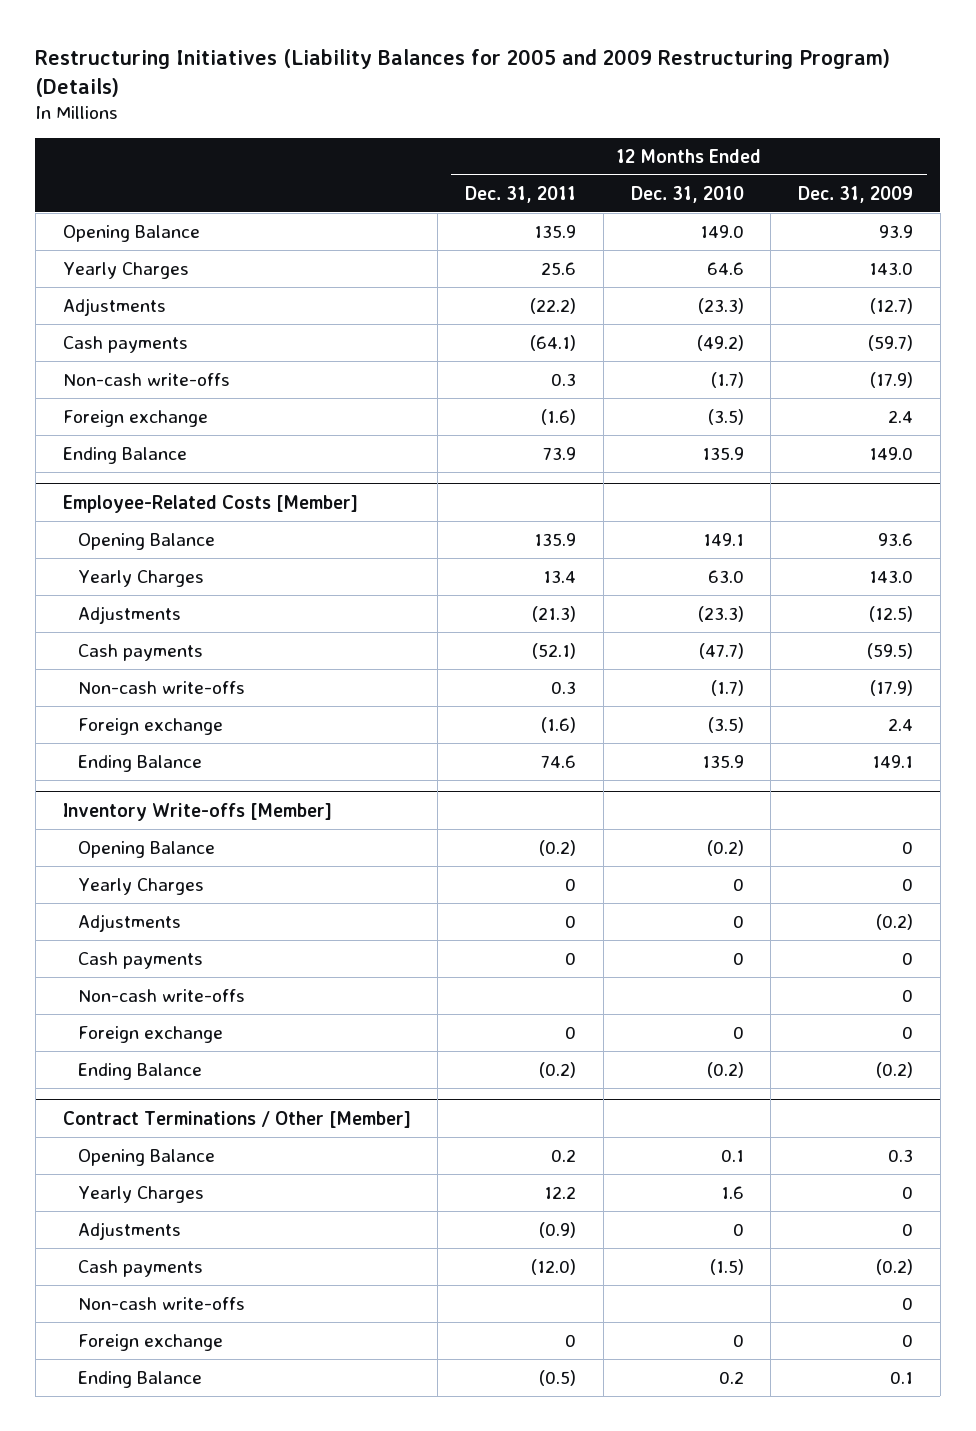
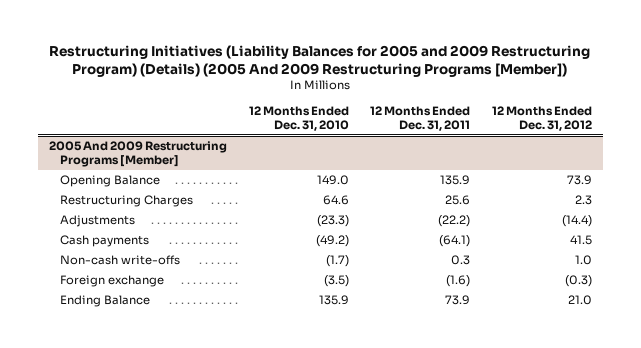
- Restructuring Initiatives (Liability Balances for 2005 and 2009 Restructuring Program) (Details)
+ Restructuring Initiatives (Liability Balances for 2005 and 2009 Restructuring Program) (Details) (2005 And 2009 Restructuring Programs [Member])
- | 12 Months Ended Dec. 31, 2011 | 12 Months Ended Dec. 31, 2010 | 12 Months Ended Dec. 31, 2009
+ | 12 Months Ended Dec. 31, 2010 | 12 Months Ended Dec. 31, 2011 | 12 Months Ended Dec. 31, 2012
+ 2005 And 2009 Restructuring Programs [Member]
- Yearly Charges | 25.6 | 64.6 | 143.0
+ Restructuring Charges | 64.6 | 25.6 | 2.3
- Employee-Related Costs [Member]
- Opening Balance | 135.9 | 149.1 | 93.6
- Yearly Charges | 13.4 | 63.0 | 143.0
- Adjustments | (21.3) | (23.3) | (12.5)
- Cash payments | (52.1) | (47.7) | (59.5)
- Non-cash write-offs | 0.3 | (1.7) | (17.9)
- Foreign exchange | (1.6) | (3.5) | 2.4
- Ending Balance | 74.6 | 135.9 | 149.1
- Inventory Write-offs [Member]
- Opening Balance | (0.2) | (0.2) | 0
- Yearly Charges | 0 | 0 | 0
- Adjustments | 0 | 0 | (0.2)
- Cash payments | 0 | 0 | 0
- Non-cash write-offs | | | 0
- Foreign exchange | 0 | 0 | 0
- Ending Balance | (0.2) | (0.2) | (0.2)
- Contract Terminations / Other [Member]
- Opening Balance | 0.2 | 0.1 | 0.3
- Yearly Charges | 12.2 | 1.6 | 0
- Adjustments | (0.9) | 0 | 0
- Cash payments | (12.0) | (1.5) | (0.2)
- Non-cash write-offs | | | 0
- Foreign exchange | 0 | 0 | 0
- Ending Balance | (0.5) | 0.2 | 0.1

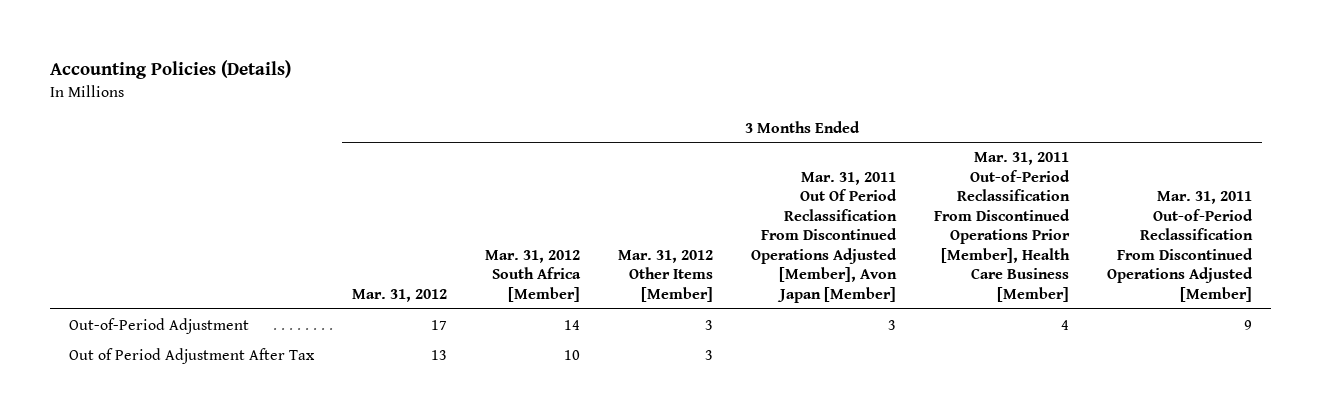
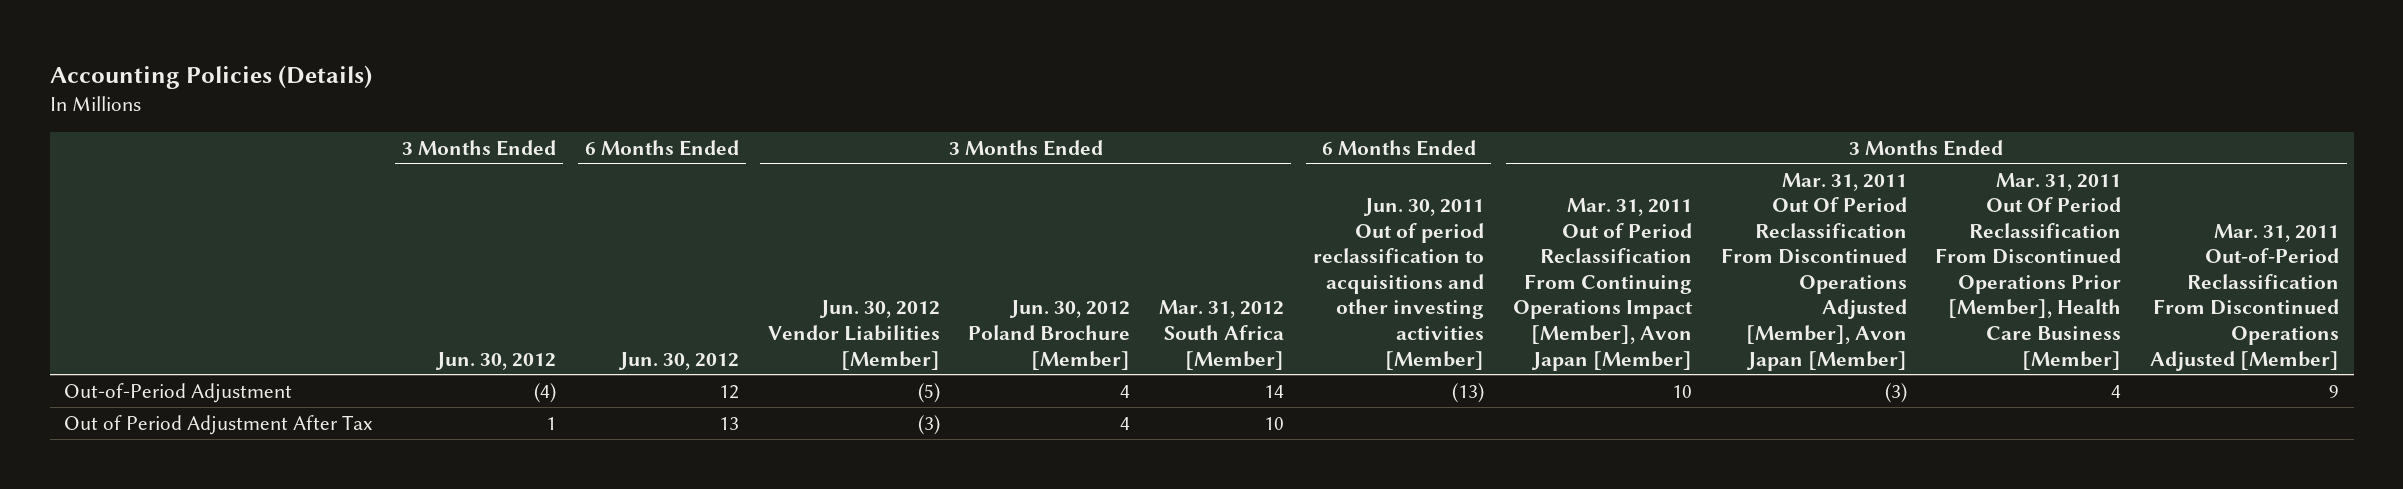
- | 3 Months Ended Mar. 31, 2012 | 3 Months Ended Mar. 31, 2012 South Africa [Member] | 3 Months Ended Mar. 31, 2012 Other Items [Member] | 3 Months Ended Mar. 31, 2011 Out Of Period Reclassification From Discontinued Operations Adjusted [Member], Avon Japan [Member] | 3 Months Ended Mar. 31, 2011 Out-of-Period Reclassification From Discontinued Operations Prior [Member], Health Care Business [Member] | 3 Months Ended Mar. 31, 2011 Out-of-Period Reclassification From Discontinued Operations Adjusted [Member]
+ | 3 Months Ended Jun. 30, 2012 | 6 Months Ended Jun. 30, 2012 | 3 Months Ended Jun. 30, 2012 Vendor Liabilities [Member] | 3 Months Ended Jun. 30, 2012 Poland Brochure [Member] | 3 Months Ended Mar. 31, 2012 South Africa [Member] | 6 Months Ended Jun. 30, 2011 Out of period reclassification to acquisitions and other investing activities [Member] | 3 Months Ended Mar. 31, 2011 Out of Period Reclassification From Continuing Operations Impact [Member], Avon Japan [Member] | 3 Months Ended Mar. 31, 2011 Out Of Period Reclassification From Discontinued Operations Adjusted [Member], Avon Japan [Member] | 3 Months Ended Mar. 31, 2011 Out Of Period Reclassification From Discontinued Operations Prior [Member], Health Care Business [Member] | 3 Months Ended Mar. 31, 2011 Out-of-Period Reclassification From Discontinued Operations Adjusted [Member]
- Out-of-Period Adjustment | 17 | 14 | 3 | 3 | 4 | 9
+ Out-of-Period Adjustment | (4) | 12 | (5) | 4 | 14 | (13) | 10 | (3) | 4 | 9

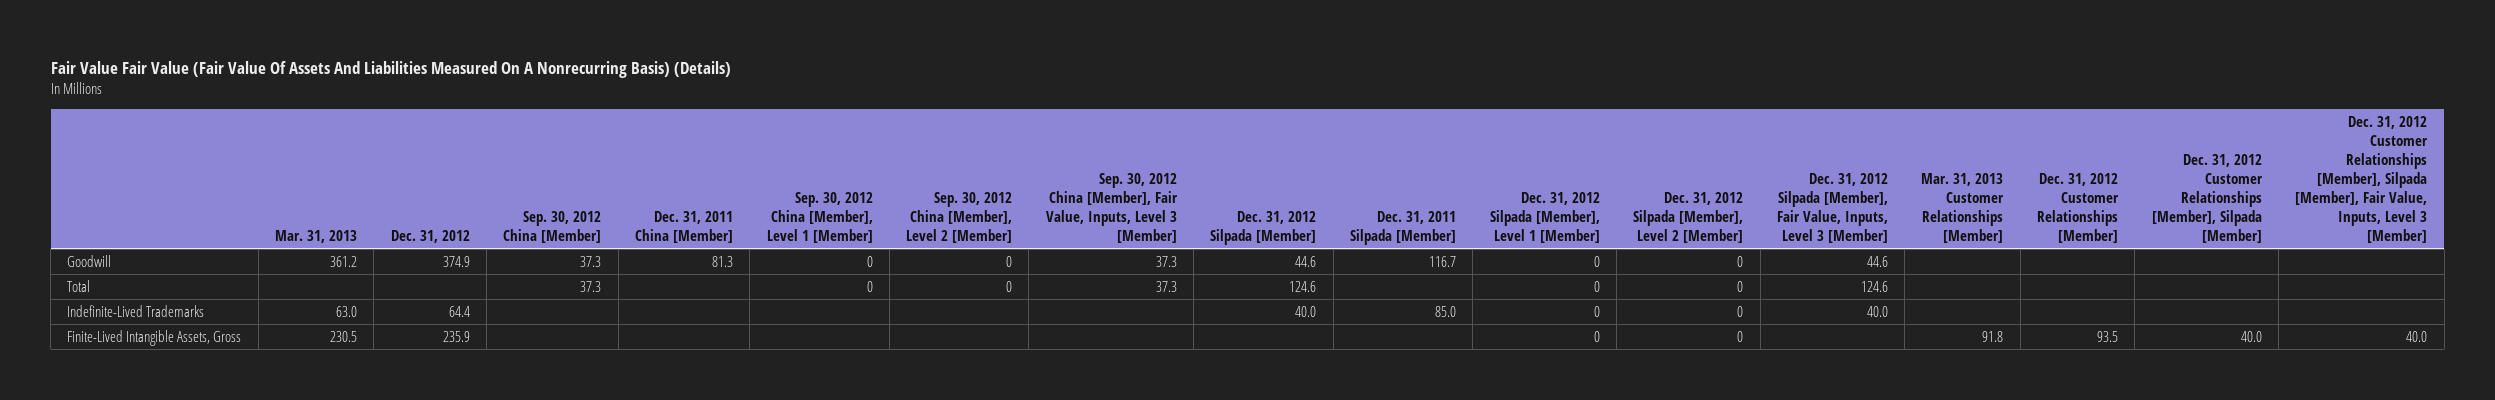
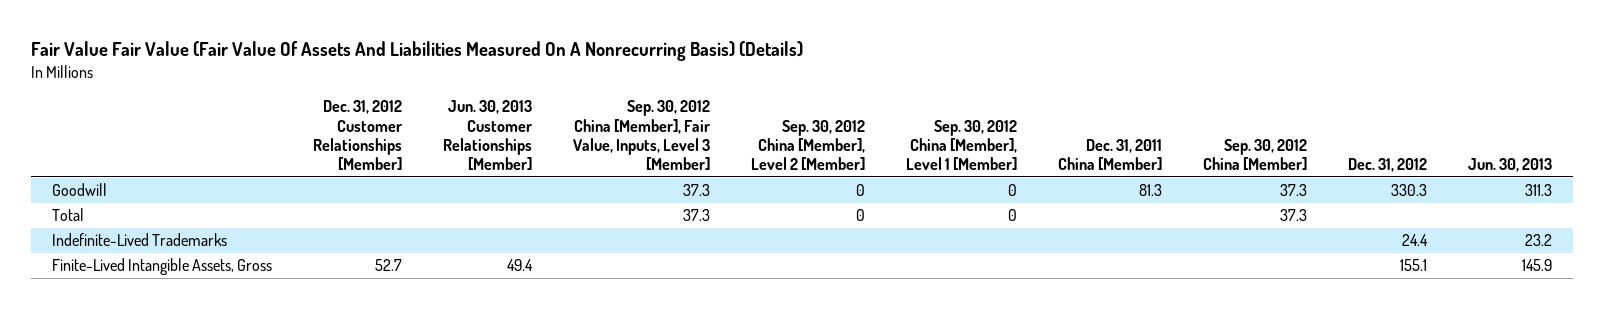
- | Mar. 31, 2013 | Dec. 31, 2012 | Sep. 30, 2012 China [Member] | Dec. 31, 2011 China [Member] | Sep. 30, 2012 China [Member], Level 1 [Member] | Sep. 30, 2012 China [Member], Level 2 [Member] | Sep. 30, 2012 China [Member], Fair Value, Inputs, Level 3 [Member] | Dec. 31, 2012 Silpada [Member] | Dec. 31, 2011 Silpada [Member] | Dec. 31, 2012 Silpada [Member], Level 1 [Member] | Dec. 31, 2012 Silpada [Member], Level 2 [Member] | Dec. 31, 2012 Silpada [Member], Fair Value, Inputs, Level 3 [Member] | Mar. 31, 2013 Customer Relationships [Member] | Dec. 31, 2012 Customer Relationships [Member] | Dec. 31, 2012 Customer Relationships [Member], Silpada [Member] | Dec. 31, 2012 Customer Relationships [Member], Silpada [Member], Fair Value, Inputs, Level 3 [Member]
+ | Dec. 31, 2012 Customer Relationships [Member] | Jun. 30, 2013 Customer Relationships [Member] | Sep. 30, 2012 China [Member], Fair Value, Inputs, Level 3 [Member] | Sep. 30, 2012 China [Member], Level 2 [Member] | Sep. 30, 2012 China [Member], Level 1 [Member] | Dec. 31, 2011 China [Member] | Sep. 30, 2012 China [Member] | Dec. 31, 2012 | Jun. 30, 2013
- Goodwill | 361.2 | 374.9 | 37.3 | 81.3 | 0 | 0 | 37.3 | 44.6 | 116.7 | 0 | 0 | 44.6 | | | |
+ Goodwill | | | 37.3 | 0 | 0 | 81.3 | 37.3 | 330.3 | 311.3
- Indefinite-Lived Trademarks | 63.0 | 64.4 | | | | | | 40.0 | 85.0 | 0 | 0 | 40.0 | | | |
- Finite-Lived Intangible Assets, Gross | 230.5 | 235.9 | | | | | | | | 0 | 0 | | 91.8 | 93.5 | 40.0 | 40.0
+ Indefinite-Lived Trademarks | | | | | | | | 24.4 | 23.2
+ Finite-Lived Intangible Assets, Gross | 52.7 | 49.4 | | | | | | 155.1 | 145.9

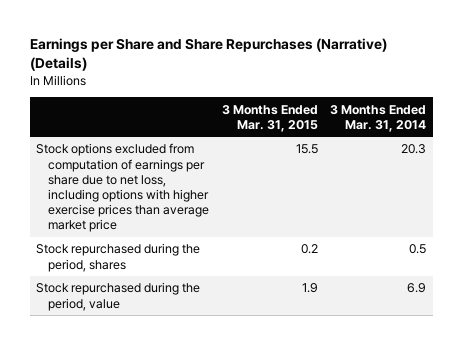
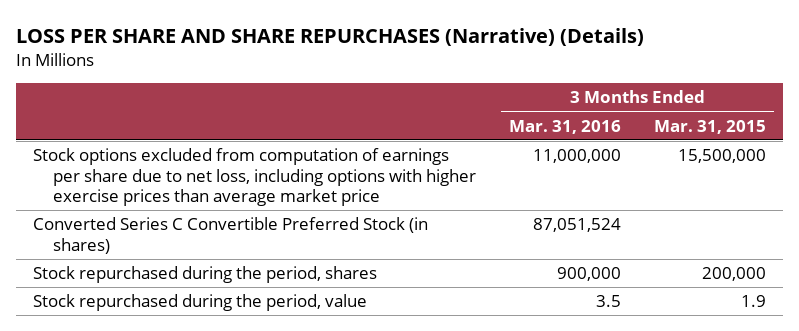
- Earnings per Share and Share Repurchases (Narrative) (Details)
+ LOSS PER SHARE AND SHARE REPURCHASES (Narrative) (Details)
- | 3 Months Ended Mar. 31, 2015 | 3 Months Ended Mar. 31, 2014
+ | 3 Months Ended Mar. 31, 2016 | 3 Months Ended Mar. 31, 2015
- Stock options excluded from computation of earnings per share due to net loss, including options with higher exercise prices than average market price | 15.5 | 20.3
- Stock repurchased during the period, shares | 0.2 | 0.5
+ Stock options excluded from computation of earnings per share due to net loss, including options with higher exercise prices than average market price | 11,000,000 | 15,500,000
+ Converted Series C Convertible Preferred Stock (in shares) | 87,051,524 |
+ Stock repurchased during the period, shares | 900,000 | 200,000

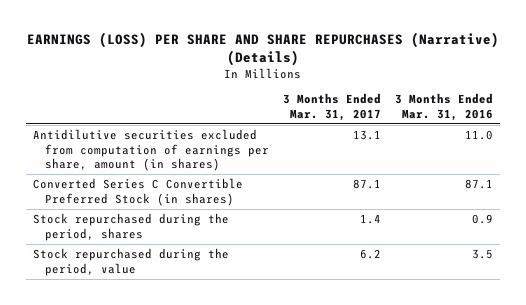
- LOSS PER SHARE AND SHARE REPURCHASES (Narrative) (Details)
+ EARNINGS (LOSS) PER SHARE AND SHARE REPURCHASES (Narrative) (Details)
- | 3 Months Ended Mar. 31, 2016 | 3 Months Ended Mar. 31, 2015
+ | 3 Months Ended Mar. 31, 2017 | 3 Months Ended Mar. 31, 2016
- Stock options excluded from computation of earnings per share due to net loss, including options with higher exercise prices than average market price | 11,000,000 | 15,500,000
- Converted Series C Convertible Preferred Stock (in shares) | 87,051,524 |
- Stock repurchased during the period, shares | 900,000 | 200,000
+ Antidilutive securities excluded from computation of earnings per share, amount (in shares) | 13.1 | 11.0
+ Converted Series C Convertible Preferred Stock (in shares) | 87.1 | 87.1
+ Stock repurchased during the period, shares | 1.4 | 0.9

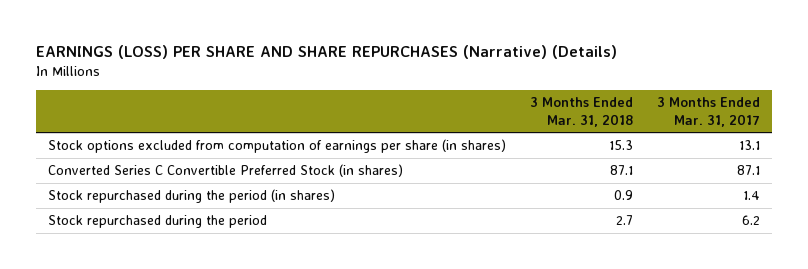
- | 3 Months Ended Mar. 31, 2017 | 3 Months Ended Mar. 31, 2016
+ | 3 Months Ended Mar. 31, 2018 | 3 Months Ended Mar. 31, 2017
- Antidilutive securities excluded from computation of earnings per share, amount (in shares) | 13.1 | 11.0
+ Stock options excluded from computation of earnings per share (in shares) | 15.3 | 13.1
- Stock repurchased during the period, shares | 1.4 | 0.9
- Stock repurchased during the period, value | 6.2 | 3.5
+ Stock repurchased during the period (in shares) | 0.9 | 1.4
+ Stock repurchased during the period | 2.7 | 6.2

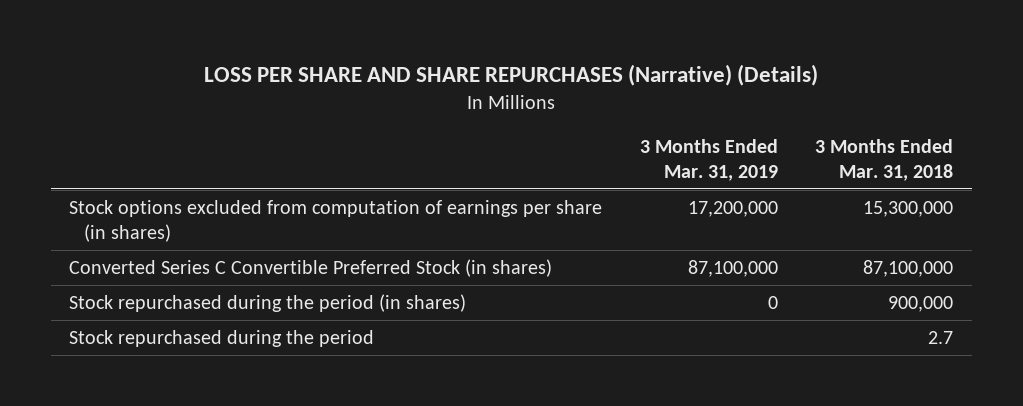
- EARNINGS (LOSS) PER SHARE AND SHARE REPURCHASES (Narrative) (Details)
+ LOSS PER SHARE AND SHARE REPURCHASES (Narrative) (Details)
- | 3 Months Ended Mar. 31, 2018 | 3 Months Ended Mar. 31, 2017
+ | 3 Months Ended Mar. 31, 2019 | 3 Months Ended Mar. 31, 2018
- Stock options excluded from computation of earnings per share (in shares) | 15.3 | 13.1
- Converted Series C Convertible Preferred Stock (in shares) | 87.1 | 87.1
- Stock repurchased during the period (in shares) | 0.9 | 1.4
+ Stock options excluded from computation of earnings per share (in shares) | 17,200,000 | 15,300,000
+ Converted Series C Convertible Preferred Stock (in shares) | 87,100,000 | 87,100,000
+ Stock repurchased during the period (in shares) | 0 | 900,000

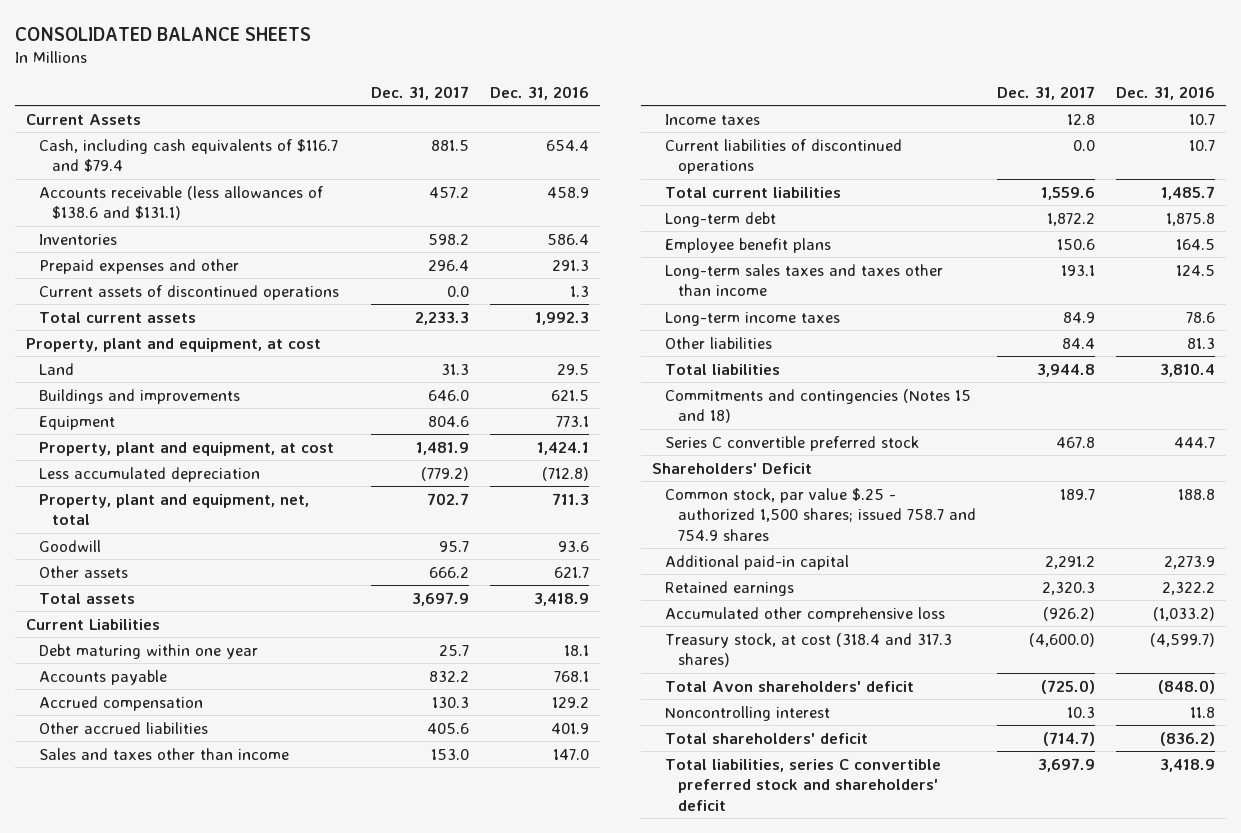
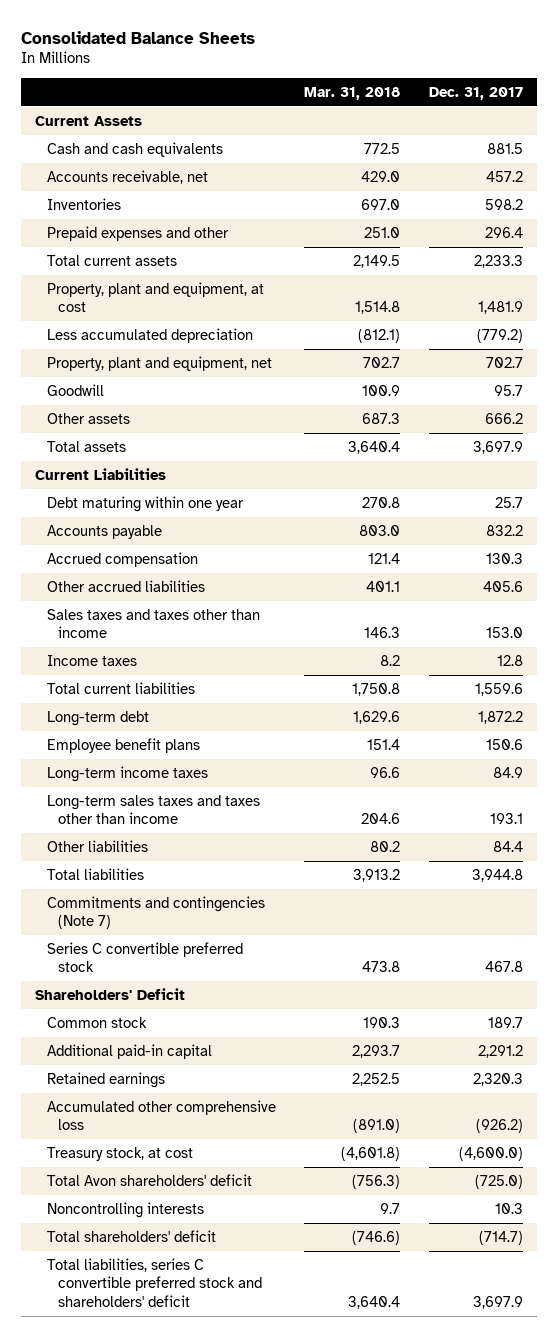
- CONSOLIDATED BALANCE SHEETS
+ Consolidated Balance Sheets
- | Dec. 31, 2017 | Dec. 31, 2016
+ | Mar. 31, 2018 | Dec. 31, 2017
- Cash, including cash equivalents of $116.7 and $79.4 | 881.5 | 654.4
- Accounts receivable (less allowances of $138.6 and $131.1) | 457.2 | 458.9
+ Cash and cash equivalents | 772.5 | 881.5
+ Accounts receivable, net | 429.0 | 457.2
- Current assets of discontinued operations | 0.0 | 1.3
- Property, plant and equipment, at cost
- Land | 31.3 | 29.5
- Buildings and improvements | 646.0 | 621.5
- Equipment | 804.6 | 773.1
- Property, plant and equipment, net, total | 702.7 | 711.3
+ Property, plant and equipment, net | 702.7 | 702.7
- Sales and taxes other than income | 153.0 | 147.0
+ Sales taxes and taxes other than income | 146.3 | 153.0
- Current liabilities of discontinued operations | 0.0 | 10.7
moved down: Long-term sales taxes and taxes other than income | 204.6 | 193.1
- Commitments and contingencies (Notes 15 and 18)
+ Commitments and contingencies (Note 7)
- Common stock, par value $.25 - authorized 1,500 shares; issued 758.7 and 754.9 shares | 189.7 | 188.8
+ Common stock | 190.3 | 189.7
- Treasury stock, at cost (318.4 and 317.3 shares) | (4,600.0) | (4,599.7)
+ Treasury stock, at cost | (4,601.8) | (4,600.0)
- Noncontrolling interest | 10.3 | 11.8
+ Noncontrolling interests | 9.7 | 10.3

